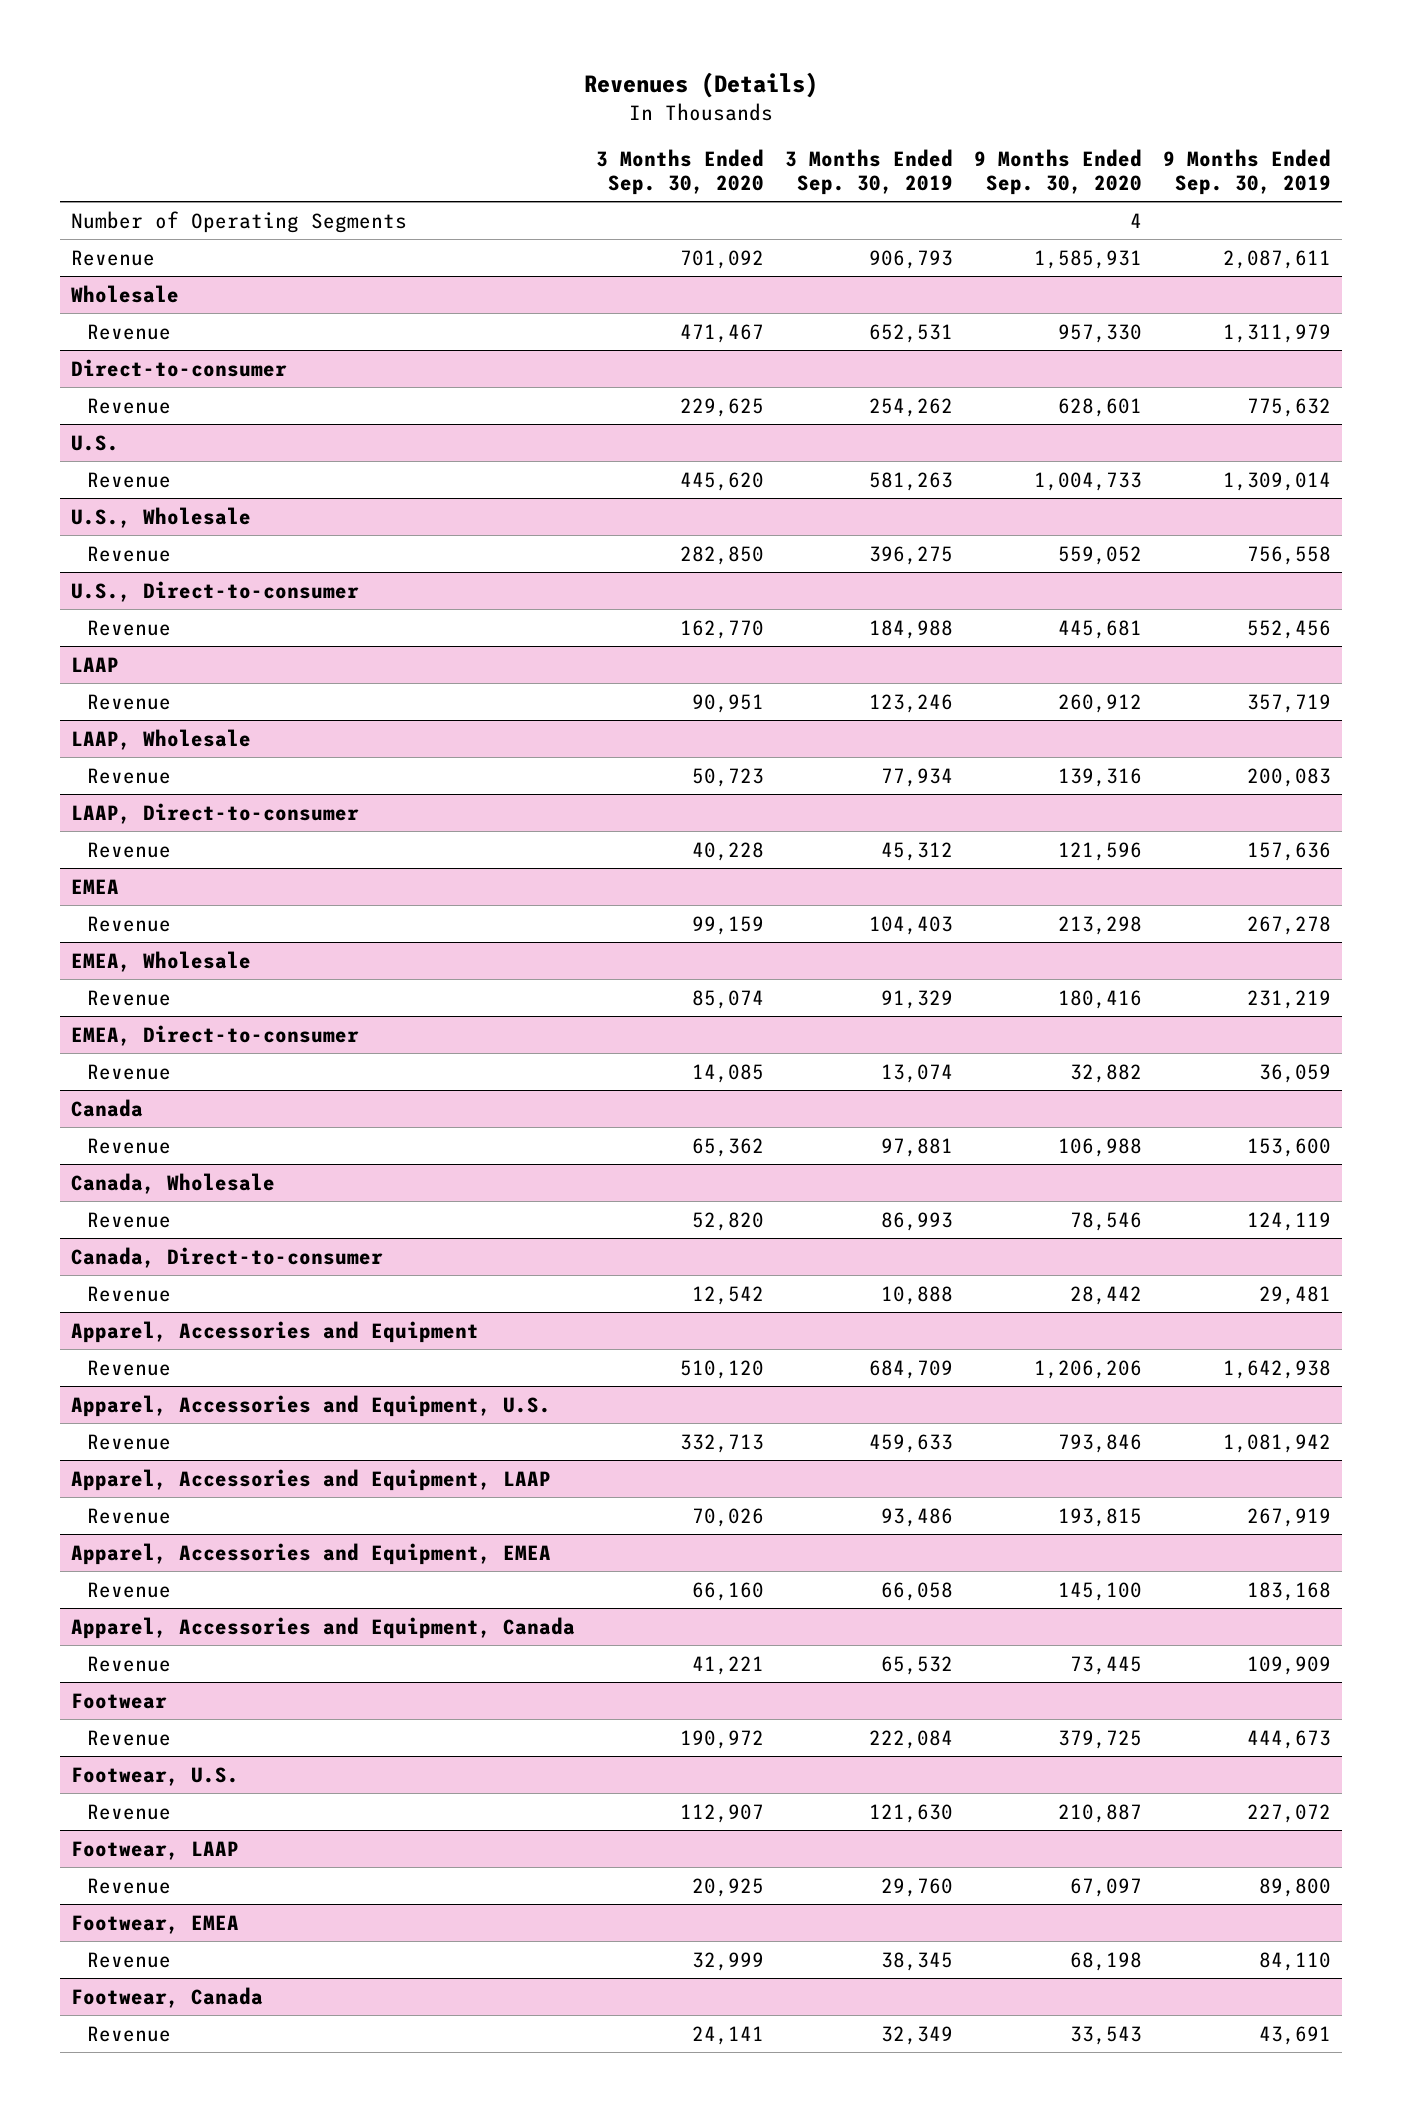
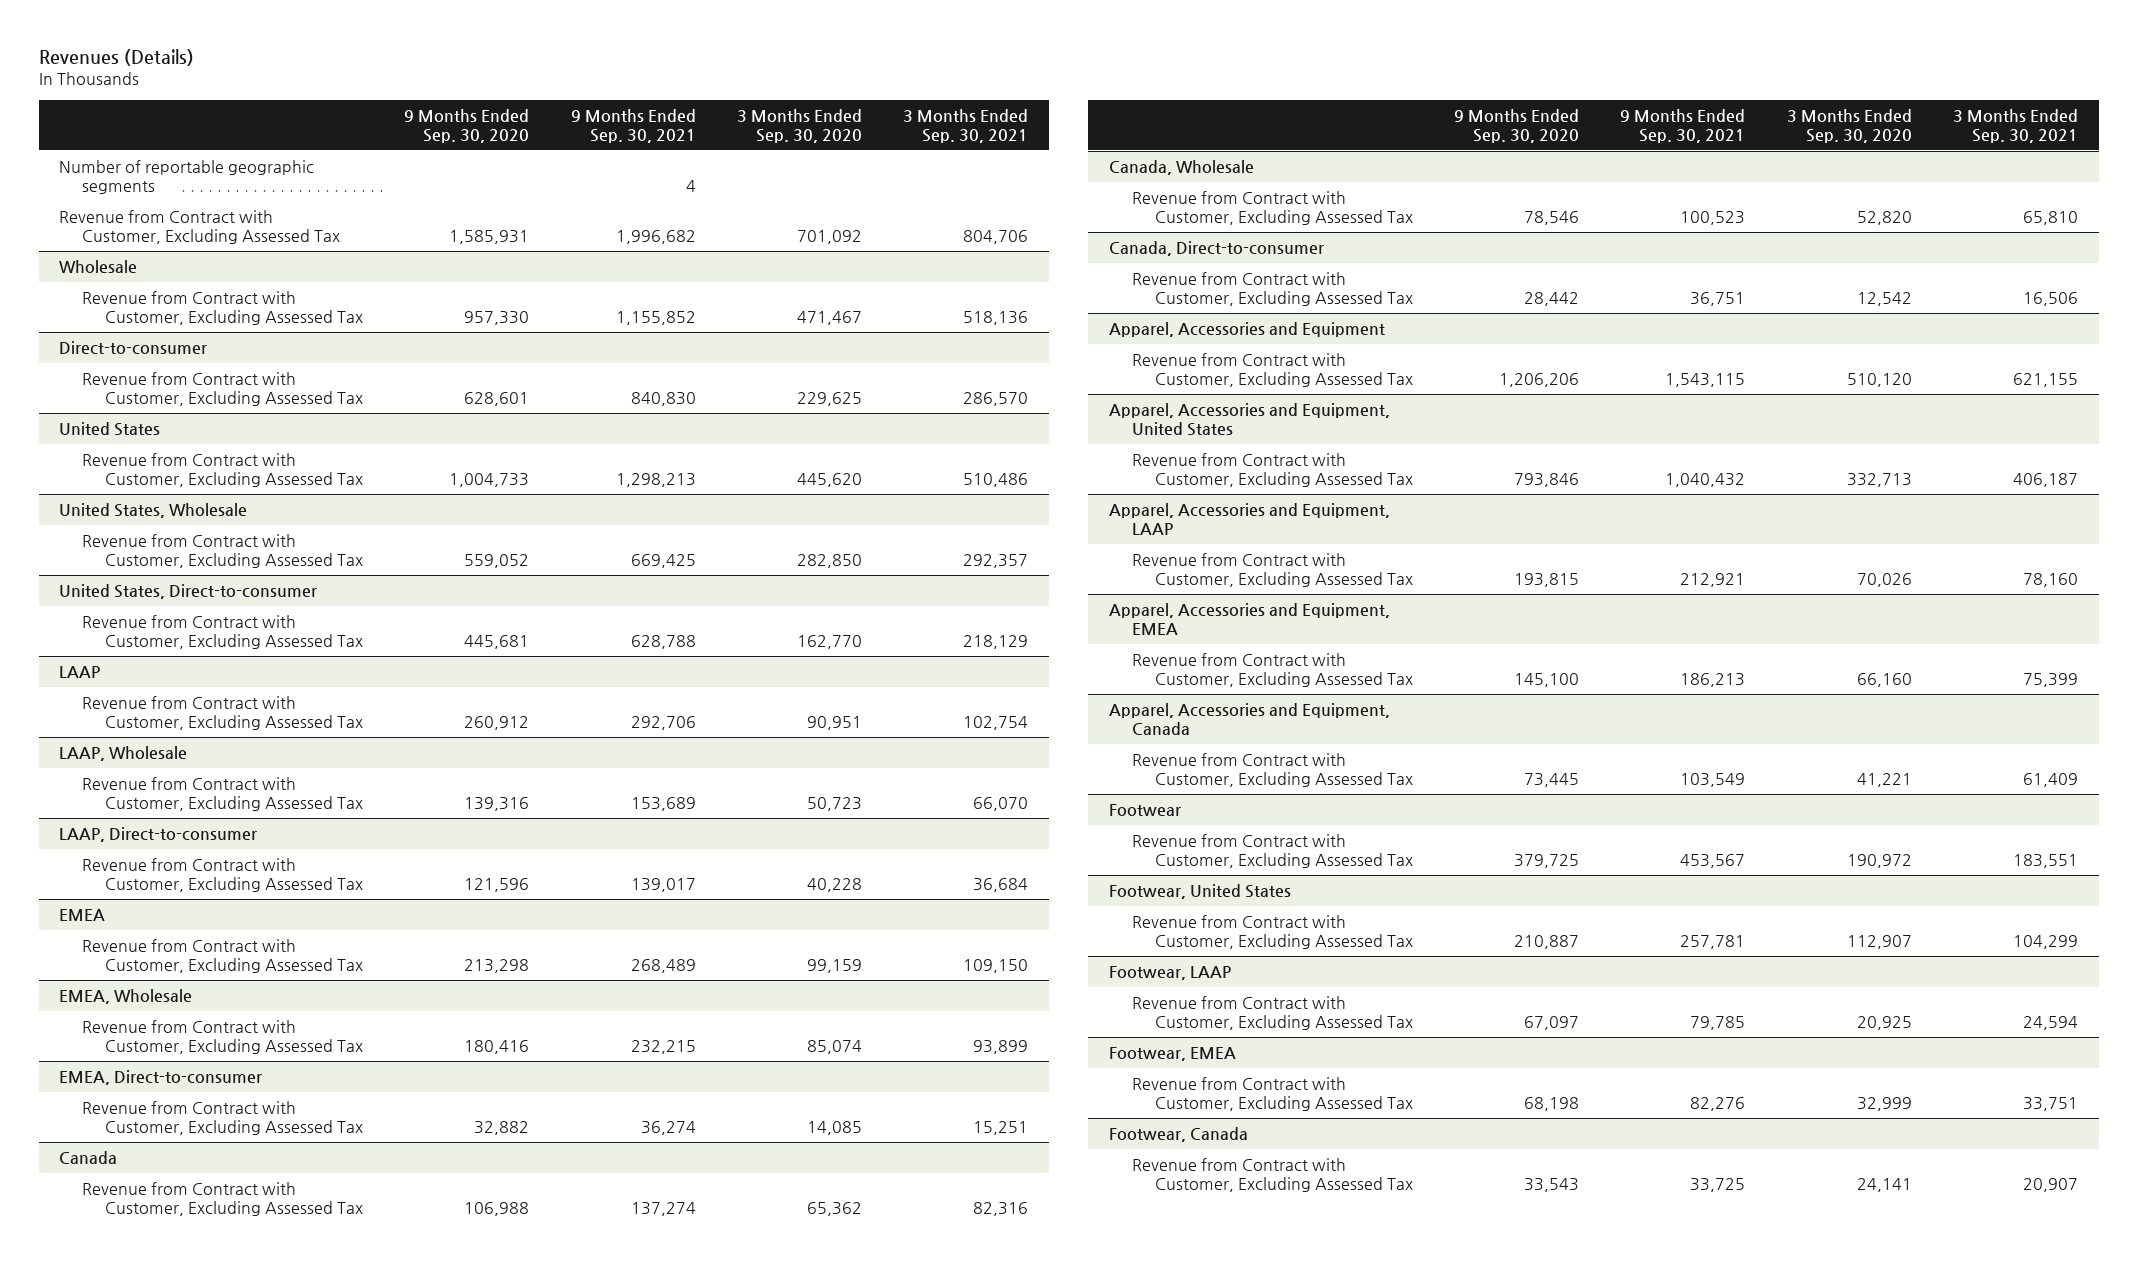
- | 3 Months Ended Sep. 30, 2020 | 3 Months Ended Sep. 30, 2019 | 9 Months Ended Sep. 30, 2020 | 9 Months Ended Sep. 30, 2019
+ | 9 Months Ended Sep. 30, 2020 | 9 Months Ended Sep. 30, 2021 | 3 Months Ended Sep. 30, 2020 | 3 Months Ended Sep. 30, 2021
- Number of Operating Segments | | | 4 |
- Revenue | 701,092 | 906,793 | 1,585,931 | 2,087,611
+ Number of reportable geographic segments | | 4 | |
+ Revenue from Contract with Customer, Excluding Assessed Tax | 1,585,931 | 1,996,682 | 701,092 | 804,706
@ Wholesale
- Revenue | 471,467 | 652,531 | 957,330 | 1,311,979
+ Revenue from Contract with Customer, Excluding Assessed Tax | 957,330 | 1,155,852 | 471,467 | 518,136
@ Direct-to-consumer
- Revenue | 229,625 | 254,262 | 628,601 | 775,632
- U.S.
- Revenue | 445,620 | 581,263 | 1,004,733 | 1,309,014
- U.S., Wholesale
- Revenue | 282,850 | 396,275 | 559,052 | 756,558
- U.S., Direct-to-consumer
- Revenue | 162,770 | 184,988 | 445,681 | 552,456
@ Direct-to-consumer
+ Revenue from Contract with Customer, Excluding Assessed Tax | 628,601 | 840,830 | 229,625 | 286,570
+ United States
+ Revenue from Contract with Customer, Excluding Assessed Tax | 1,004,733 | 1,298,213 | 445,620 | 510,486
+ United States, Wholesale
+ Revenue from Contract with Customer, Excluding Assessed Tax | 559,052 | 669,425 | 282,850 | 292,357
+ United States, Direct-to-consumer
+ Revenue from Contract with Customer, Excluding Assessed Tax | 445,681 | 628,788 | 162,770 | 218,129
@ LAAP
- Revenue | 90,951 | 123,246 | 260,912 | 357,719
+ Revenue from Contract with Customer, Excluding Assessed Tax | 260,912 | 292,706 | 90,951 | 102,754
@ LAAP, Wholesale
- Revenue | 50,723 | 77,934 | 139,316 | 200,083
+ Revenue from Contract with Customer, Excluding Assessed Tax | 139,316 | 153,689 | 50,723 | 66,070
@ LAAP, Direct-to-consumer
- Revenue | 40,228 | 45,312 | 121,596 | 157,636
+ Revenue from Contract with Customer, Excluding Assessed Tax | 121,596 | 139,017 | 40,228 | 36,684
@ EMEA
- Revenue | 99,159 | 104,403 | 213,298 | 267,278
+ Revenue from Contract with Customer, Excluding Assessed Tax | 213,298 | 268,489 | 99,159 | 109,150
@ EMEA, Wholesale
- Revenue | 85,074 | 91,329 | 180,416 | 231,219
+ Revenue from Contract with Customer, Excluding Assessed Tax | 180,416 | 232,215 | 85,074 | 93,899
@ EMEA, Direct-to-consumer
- Revenue | 14,085 | 13,074 | 32,882 | 36,059
+ Revenue from Contract with Customer, Excluding Assessed Tax | 32,882 | 36,274 | 14,085 | 15,251
@ Canada
- Revenue | 65,362 | 97,881 | 106,988 | 153,600
+ Revenue from Contract with Customer, Excluding Assessed Tax | 106,988 | 137,274 | 65,362 | 82,316
@ Canada, Wholesale
- Revenue | 52,820 | 86,993 | 78,546 | 124,119
+ Revenue from Contract with Customer, Excluding Assessed Tax | 78,546 | 100,523 | 52,820 | 65,810
@ Canada, Direct-to-consumer
- Revenue | 12,542 | 10,888 | 28,442 | 29,481
+ Revenue from Contract with Customer, Excluding Assessed Tax | 28,442 | 36,751 | 12,542 | 16,506
@ Apparel, Accessories and Equipment
- Revenue | 510,120 | 684,709 | 1,206,206 | 1,642,938
- Apparel, Accessories and Equipment, U.S.
- Revenue | 332,713 | 459,633 | 793,846 | 1,081,942
@ Apparel, Accessories and Equipment
+ Revenue from Contract with Customer, Excluding Assessed Tax | 1,206,206 | 1,543,115 | 510,120 | 621,155
+ Apparel, Accessories and Equipment, United States
+ Revenue from Contract with Customer, Excluding Assessed Tax | 793,846 | 1,040,432 | 332,713 | 406,187
@ Apparel, Accessories and Equipment, LAAP
- Revenue | 70,026 | 93,486 | 193,815 | 267,919
+ Revenue from Contract with Customer, Excluding Assessed Tax | 193,815 | 212,921 | 70,026 | 78,160
@ Apparel, Accessories and Equipment, EMEA
- Revenue | 66,160 | 66,058 | 145,100 | 183,168
+ Revenue from Contract with Customer, Excluding Assessed Tax | 145,100 | 186,213 | 66,160 | 75,399
@ Apparel, Accessories and Equipment, Canada
- Revenue | 41,221 | 65,532 | 73,445 | 109,909
+ Revenue from Contract with Customer, Excluding Assessed Tax | 73,445 | 103,549 | 41,221 | 61,409
@ Footwear
- Revenue | 190,972 | 222,084 | 379,725 | 444,673
- Footwear, U.S.
- Revenue | 112,907 | 121,630 | 210,887 | 227,072
@ Footwear
+ Revenue from Contract with Customer, Excluding Assessed Tax | 379,725 | 453,567 | 190,972 | 183,551
+ Footwear, United States
+ Revenue from Contract with Customer, Excluding Assessed Tax | 210,887 | 257,781 | 112,907 | 104,299
@ Footwear, LAAP
- Revenue | 20,925 | 29,760 | 67,097 | 89,800
+ Revenue from Contract with Customer, Excluding Assessed Tax | 67,097 | 79,785 | 20,925 | 24,594
@ Footwear, EMEA
- Revenue | 32,999 | 38,345 | 68,198 | 84,110
+ Revenue from Contract with Customer, Excluding Assessed Tax | 68,198 | 82,276 | 32,999 | 33,751
@ Footwear, Canada
- Revenue | 24,141 | 32,349 | 33,543 | 43,691
+ Revenue from Contract with Customer, Excluding Assessed Tax | 33,543 | 33,725 | 24,141 | 20,907

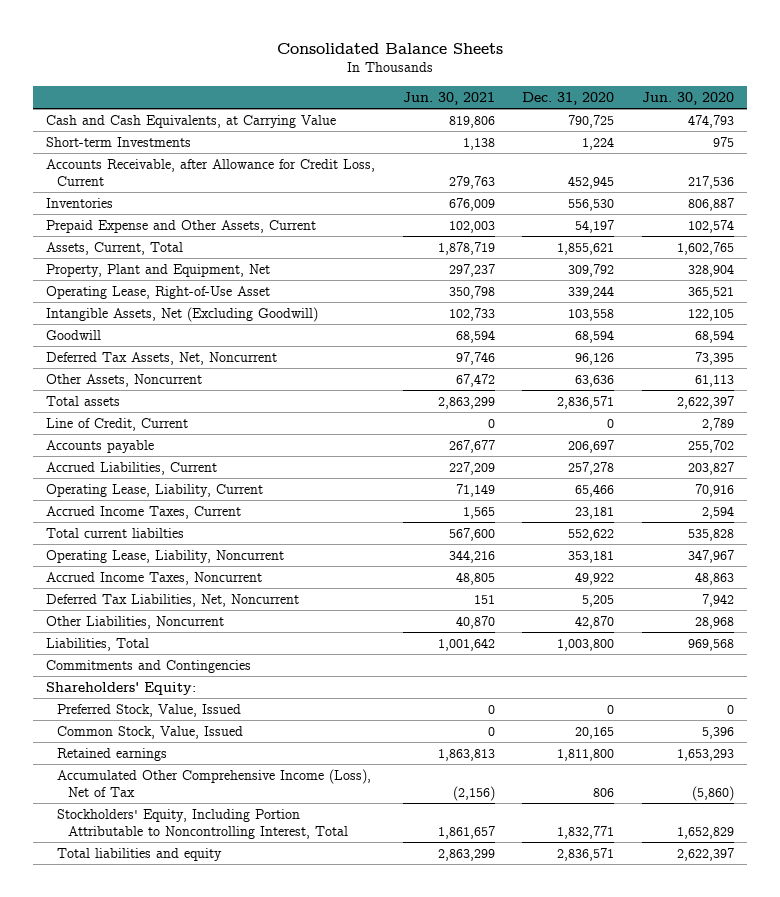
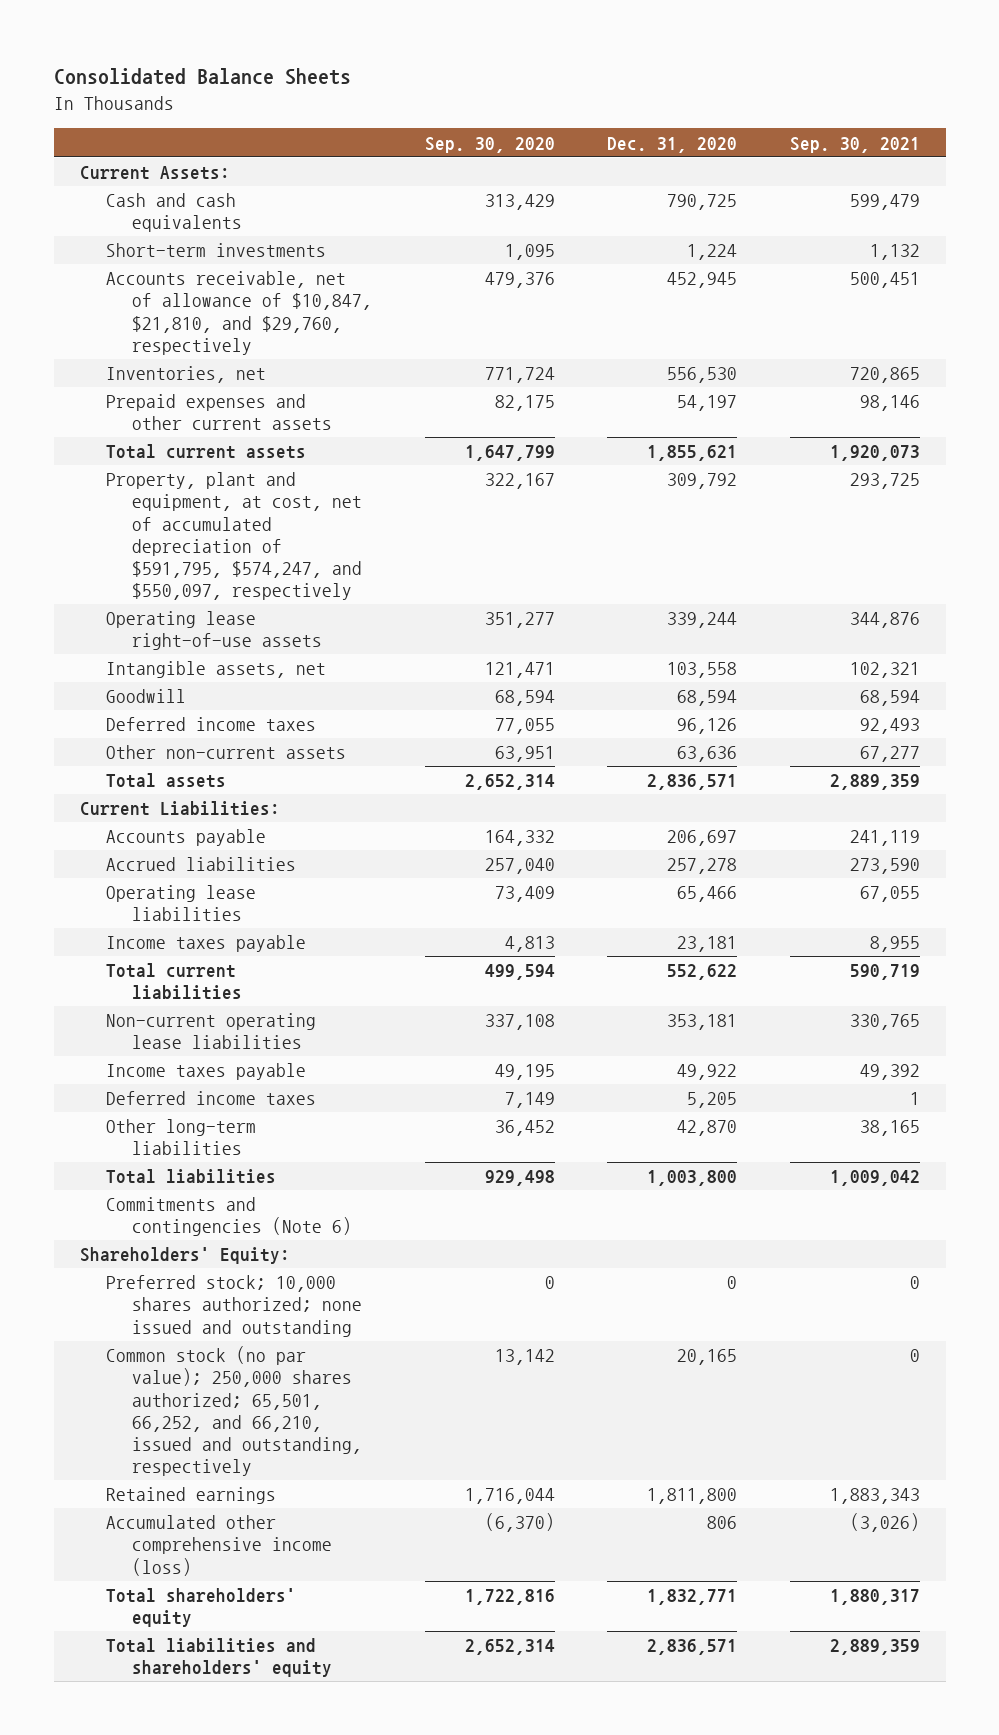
- | Jun. 30, 2021 | Dec. 31, 2020 | Jun. 30, 2020
+ | Sep. 30, 2020 | Dec. 31, 2020 | Sep. 30, 2021
- Cash and Cash Equivalents, at Carrying Value | 819,806 | 790,725 | 474,793
- Short-term Investments | 1,138 | 1,224 | 975
- Accounts Receivable, after Allowance for Credit Loss, Current | 279,763 | 452,945 | 217,536
- Inventories | 676,009 | 556,530 | 806,887
- Prepaid Expense and Other Assets, Current | 102,003 | 54,197 | 102,574
- Assets, Current, Total | 1,878,719 | 1,855,621 | 1,602,765
- Property, Plant and Equipment, Net | 297,237 | 309,792 | 328,904
- Operating Lease, Right-of-Use Asset | 350,798 | 339,244 | 365,521
- Intangible Assets, Net (Excluding Goodwill) | 102,733 | 103,558 | 122,105
+ Current Assets:
+ Cash and cash equivalents | 313,429 | 790,725 | 599,479
+ Short-term investments | 1,095 | 1,224 | 1,132
+ Accounts receivable, net of allowance of $10,847, $21,810, and $29,760, respectively | 479,376 | 452,945 | 500,451
+ Inventories, net | 771,724 | 556,530 | 720,865
+ Prepaid expenses and other current assets | 82,175 | 54,197 | 98,146
+ Total current assets | 1,647,799 | 1,855,621 | 1,920,073
+ Property, plant and equipment, at cost, net of accumulated depreciation of $591,795, $574,247, and $550,097, respectively | 322,167 | 309,792 | 293,725
+ Operating lease right-of-use assets | 351,277 | 339,244 | 344,876
+ Intangible assets, net | 121,471 | 103,558 | 102,321
- Deferred Tax Assets, Net, Noncurrent | 97,746 | 96,126 | 73,395
- Other Assets, Noncurrent | 67,472 | 63,636 | 61,113
+ Deferred income taxes | 77,055 | 96,126 | 92,493
+ Other non-current assets | 63,951 | 63,636 | 67,277
- Line of Credit, Current | 0 | 0 | 2,789
+ Current Liabilities:
- Accrued Liabilities, Current | 227,209 | 257,278 | 203,827
- Operating Lease, Liability, Current | 71,149 | 65,466 | 70,916
- Accrued Income Taxes, Current | 1,565 | 23,181 | 2,594
- Total current liabilties | 567,600 | 552,622 | 535,828
- Operating Lease, Liability, Noncurrent | 344,216 | 353,181 | 347,967
- Accrued Income Taxes, Noncurrent | 48,805 | 49,922 | 48,863
- Deferred Tax Liabilities, Net, Noncurrent | 151 | 5,205 | 7,942
- Other Liabilities, Noncurrent | 40,870 | 42,870 | 28,968
- Liabilities, Total | 1,001,642 | 1,003,800 | 969,568
- Commitments and Contingencies
+ Accrued liabilities | 257,040 | 257,278 | 273,590
+ Operating lease liabilities | 73,409 | 65,466 | 67,055
+ Income taxes payable | 4,813 | 23,181 | 8,955
+ Total current liabilities | 499,594 | 552,622 | 590,719
+ Non-current operating lease liabilities | 337,108 | 353,181 | 330,765
+ Income taxes payable | 49,195 | 49,922 | 49,392
+ Deferred income taxes | 7,149 | 5,205 | 1
+ Other long-term liabilities | 36,452 | 42,870 | 38,165
+ Total liabilities | 929,498 | 1,003,800 | 1,009,042
+ Commitments and contingencies (Note 6)
- Preferred Stock, Value, Issued | 0 | 0 | 0
- Common Stock, Value, Issued | 0 | 20,165 | 5,396
+ Preferred stock; 10,000 shares authorized; none issued and outstanding | 0 | 0 | 0
+ Common stock (no par value); 250,000 shares authorized; 65,501, 66,252, and 66,210, issued and outstanding, respectively | 13,142 | 20,165 | 0
- Accumulated Other Comprehensive Income (Loss), Net of Tax | (2,156) | 806 | (5,860)
- Stockholders' Equity, Including Portion Attributable to Noncontrolling Interest, Total | 1,861,657 | 1,832,771 | 1,652,829
- Total liabilities and equity | 2,863,299 | 2,836,571 | 2,622,397
+ Accumulated other comprehensive income (loss) | (6,370) | 806 | (3,026)
+ Total shareholders' equity | 1,722,816 | 1,832,771 | 1,880,317
+ Total liabilities and shareholders' equity | 2,652,314 | 2,836,571 | 2,889,359

